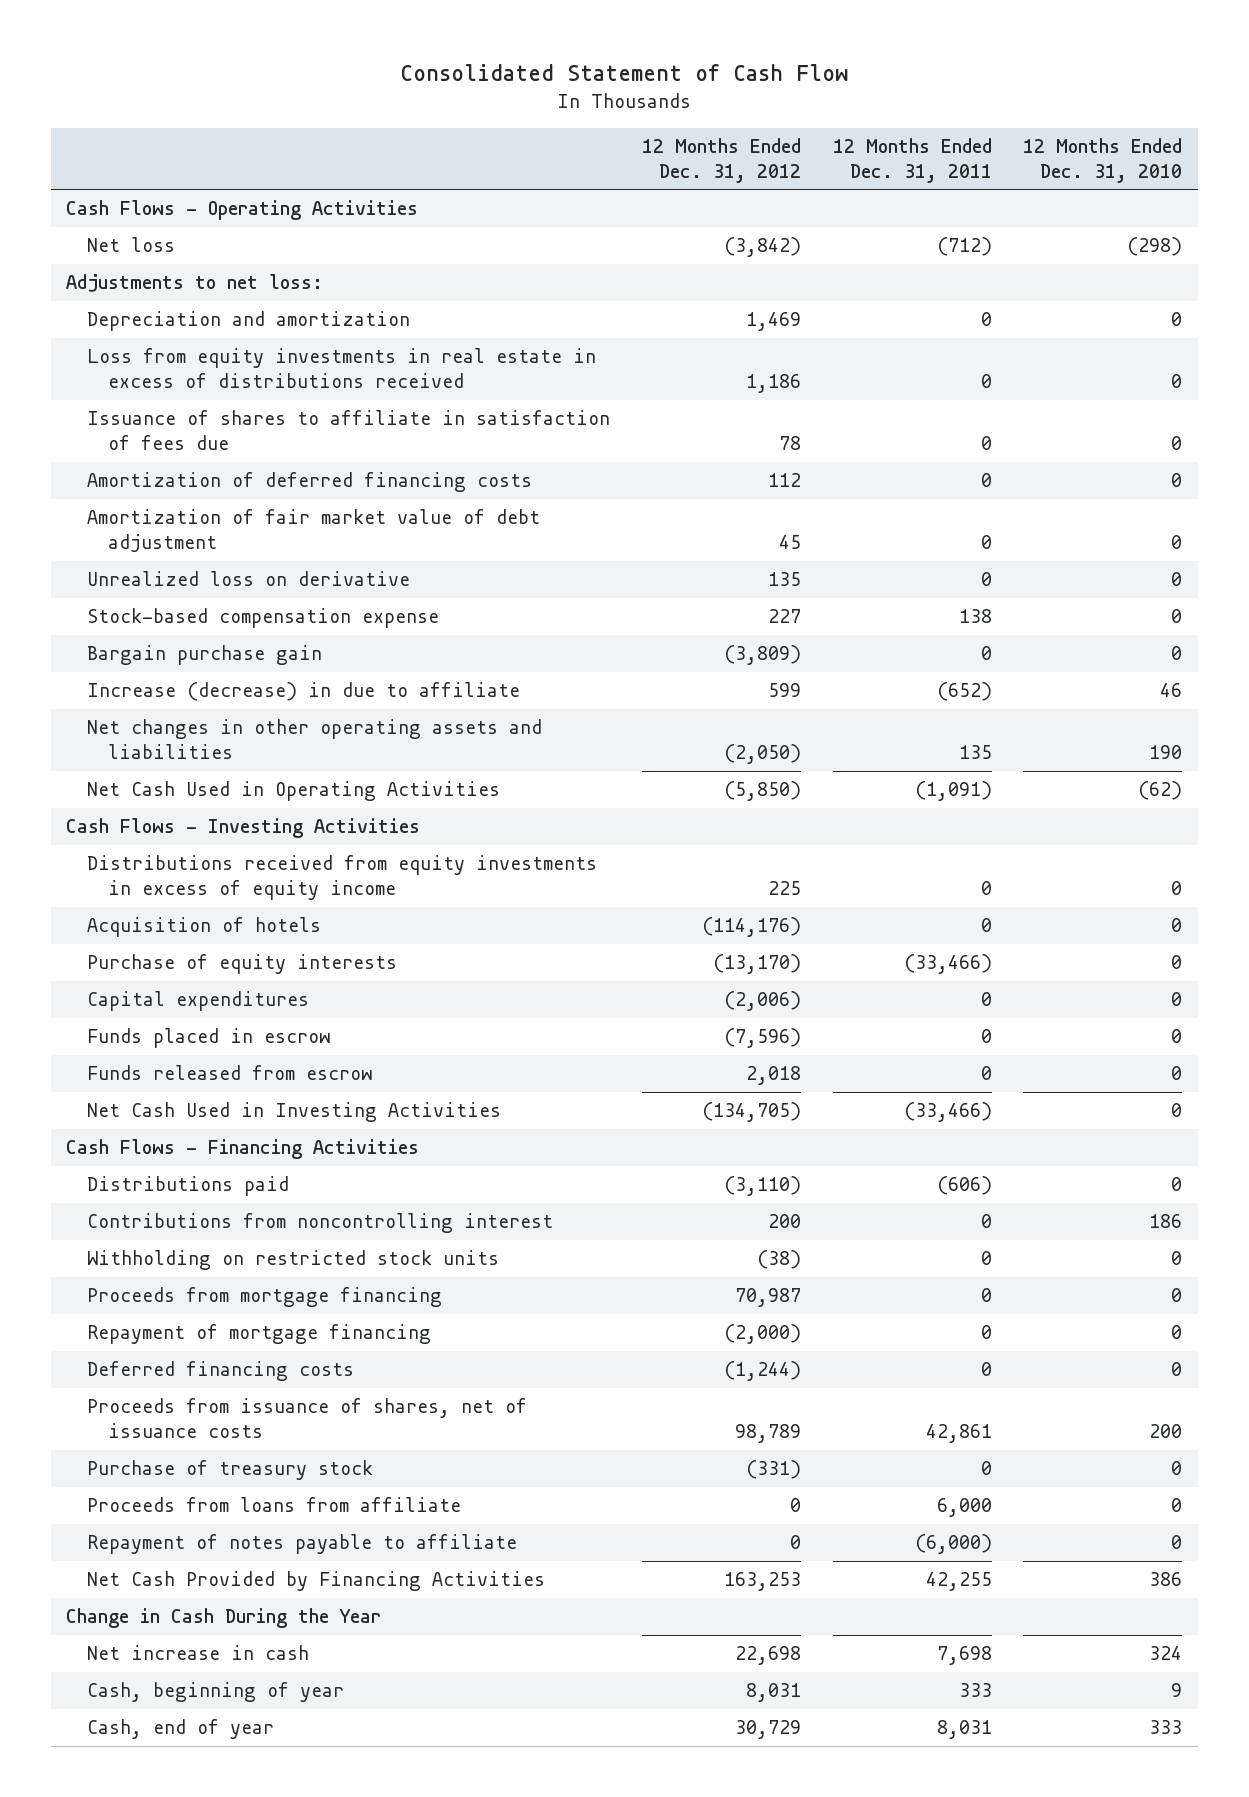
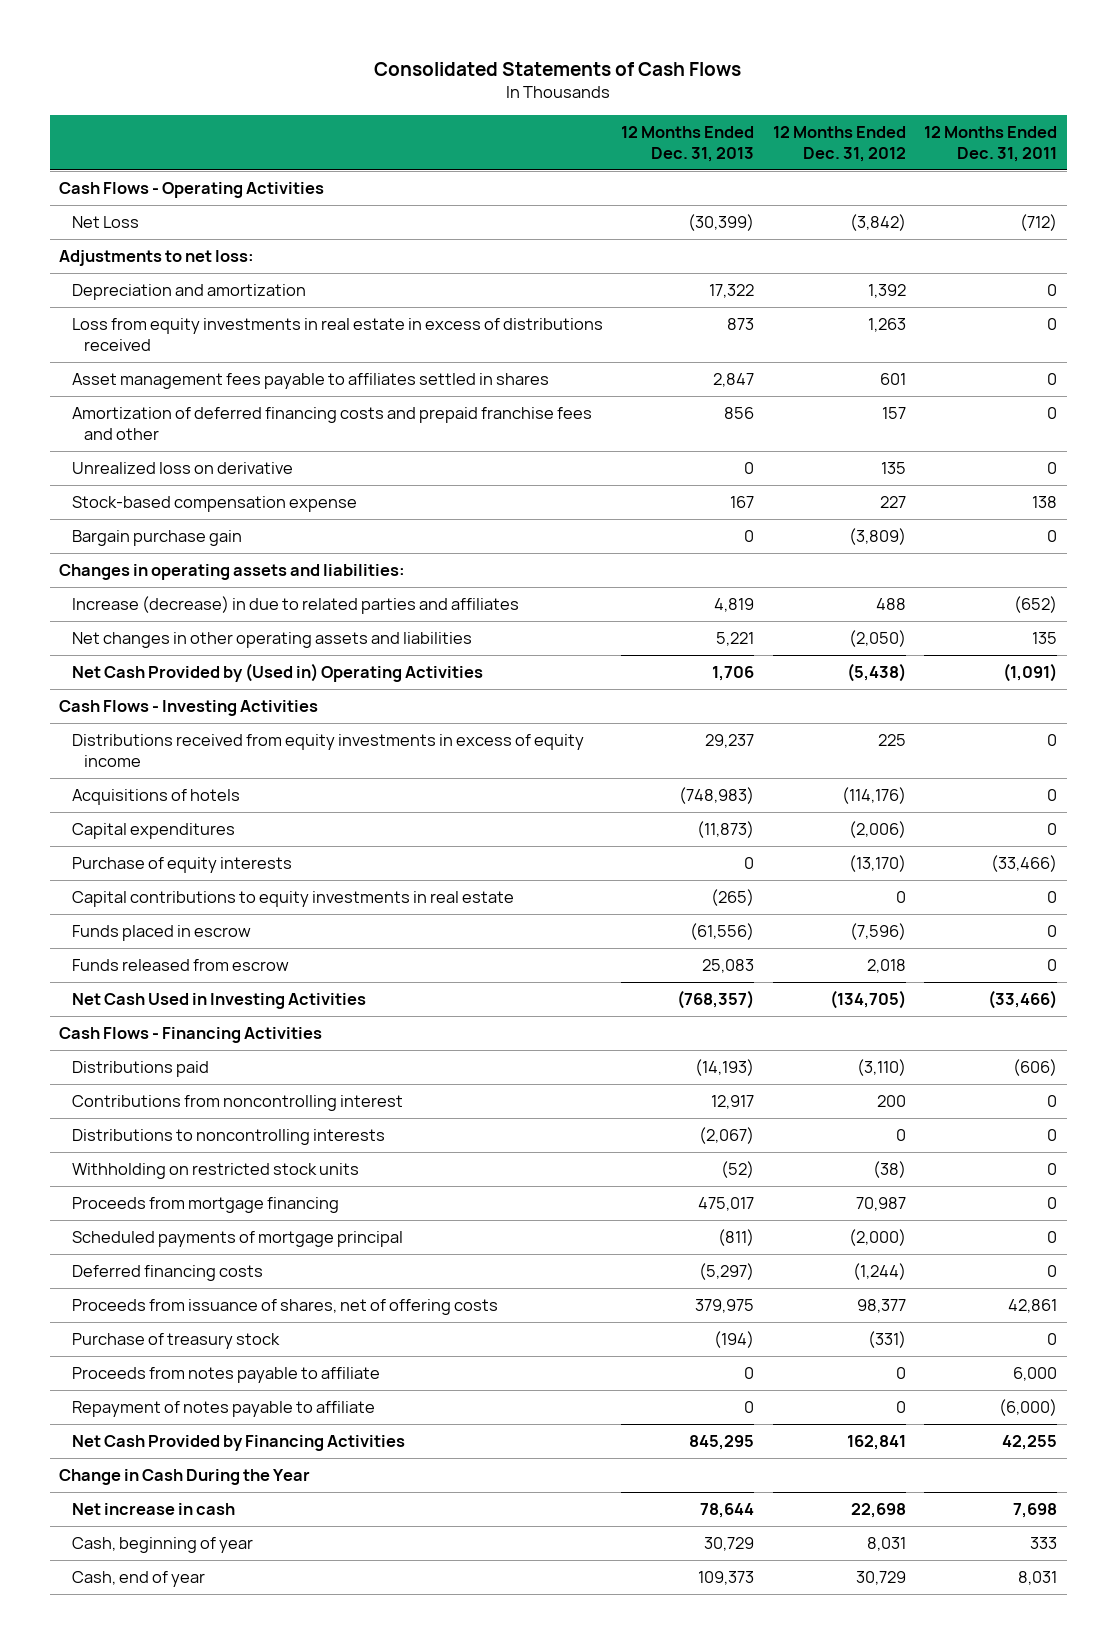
- Consolidated Statement of Cash Flow
+ Consolidated Statements of Cash Flows
- | 12 Months Ended Dec. 31, 2012 | 12 Months Ended Dec. 31, 2011 | 12 Months Ended Dec. 31, 2010
+ | 12 Months Ended Dec. 31, 2013 | 12 Months Ended Dec. 31, 2012 | 12 Months Ended Dec. 31, 2011
- Net loss | (3,842) | (712) | (298)
+ Net Loss | (30,399) | (3,842) | (712)
- Depreciation and amortization | 1,469 | 0 | 0
- Loss from equity investments in real estate in excess of distributions received | 1,186 | 0 | 0
- Issuance of shares to affiliate in satisfaction of fees due | 78 | 0 | 0
- Amortization of deferred financing costs | 112 | 0 | 0
- Amortization of fair market value of debt adjustment | 45 | 0 | 0
+ Depreciation and amortization | 17,322 | 1,392 | 0
+ Loss from equity investments in real estate in excess of distributions received | 873 | 1,263 | 0
+ Asset management fees payable to affiliates settled in shares | 2,847 | 601 | 0
+ Amortization of deferred financing costs and prepaid franchise fees and other | 856 | 157 | 0
- Increase (decrease) in due to affiliate | 599 | (652) | 46
+ Changes in operating assets and liabilities:
+ Increase (decrease) in due to related parties and affiliates | 4,819 | 488 | (652)
- Net Cash Used in Operating Activities | (5,850) | (1,091) | (62)
+ Net Cash Provided by (Used in) Operating Activities | 1,706 | (5,438) | (1,091)
- Acquisition of hotels | (114,176) | 0 | 0
+ Acquisitions of hotels | (748,983) | (114,176) | 0
moved down: Purchase of equity interests | 0 | (13,170) | (33,466)
+ Capital contributions to equity investments in real estate | (265) | 0 | 0
+ Distributions to noncontrolling interests | (2,067) | 0 | 0
- Repayment of mortgage financing | (2,000) | 0 | 0
+ Scheduled payments of mortgage principal | (811) | (2,000) | 0
- Proceeds from issuance of shares, net of issuance costs | 98,789 | 42,861 | 200
+ Proceeds from issuance of shares, net of offering costs | 379,975 | 98,377 | 42,861
- Proceeds from loans from affiliate | 0 | 6,000 | 0
+ Proceeds from notes payable to affiliate | 0 | 0 | 6,000
- Net Cash Provided by Financing Activities | 163,253 | 42,255 | 386
+ Net Cash Provided by Financing Activities | 845,295 | 162,841 | 42,255

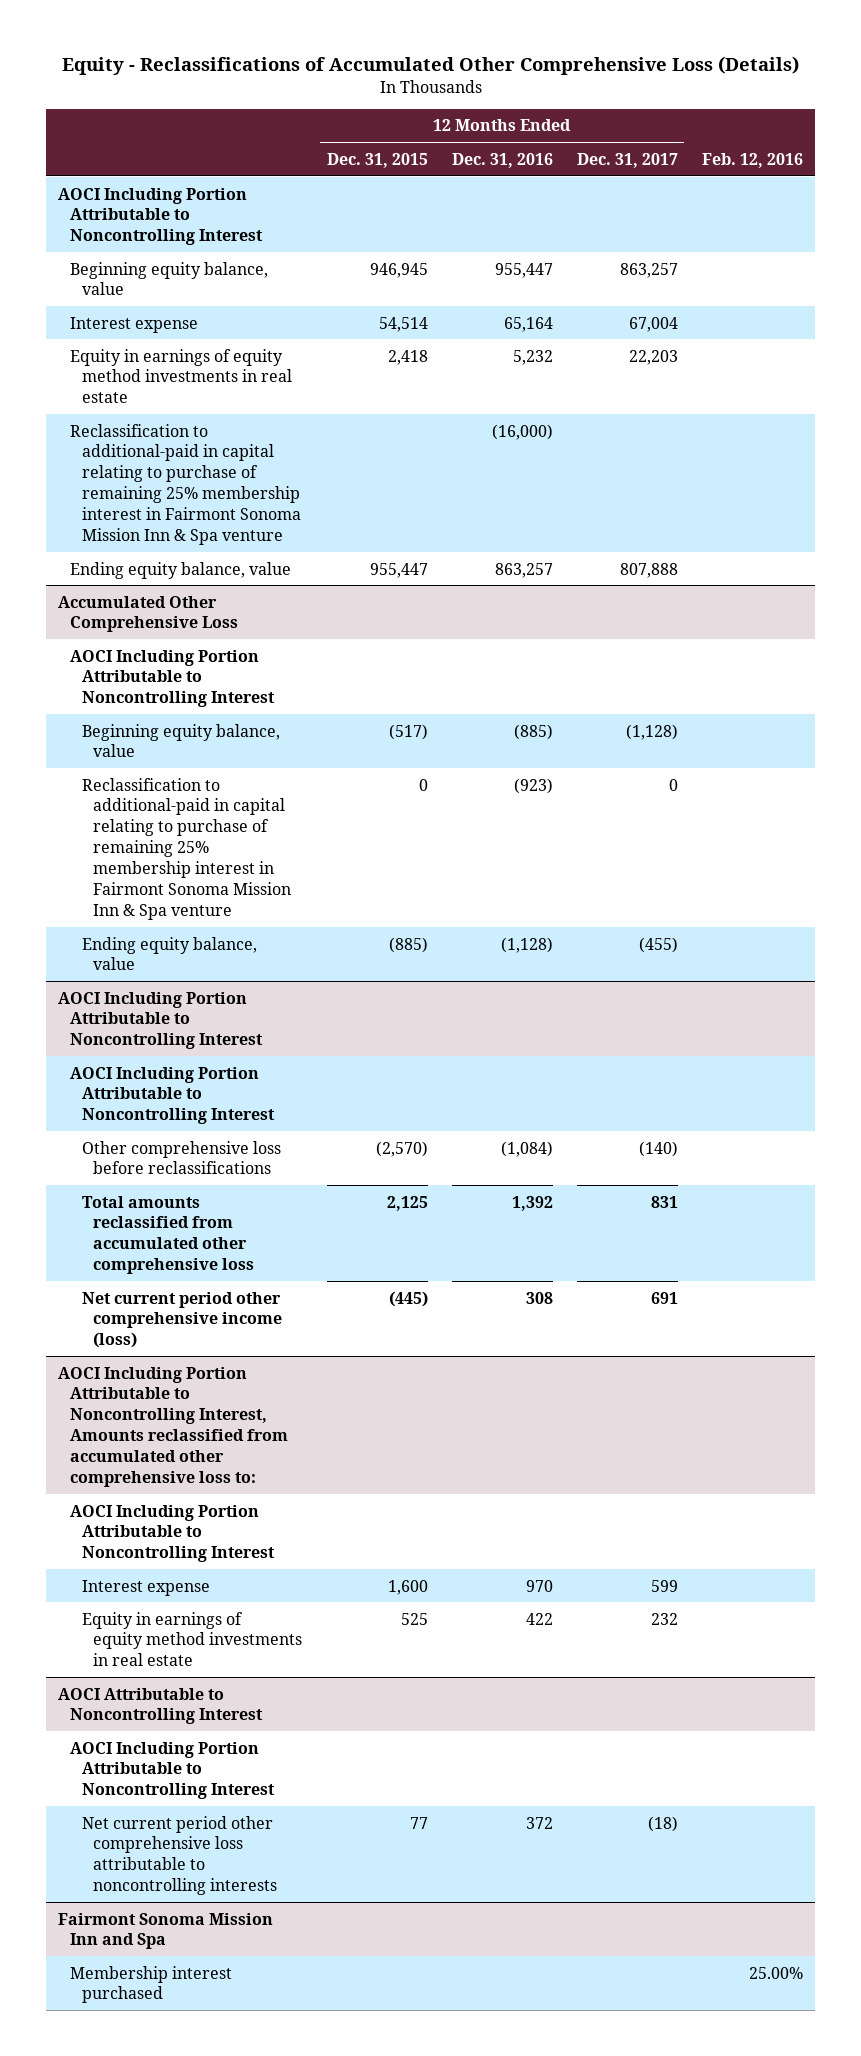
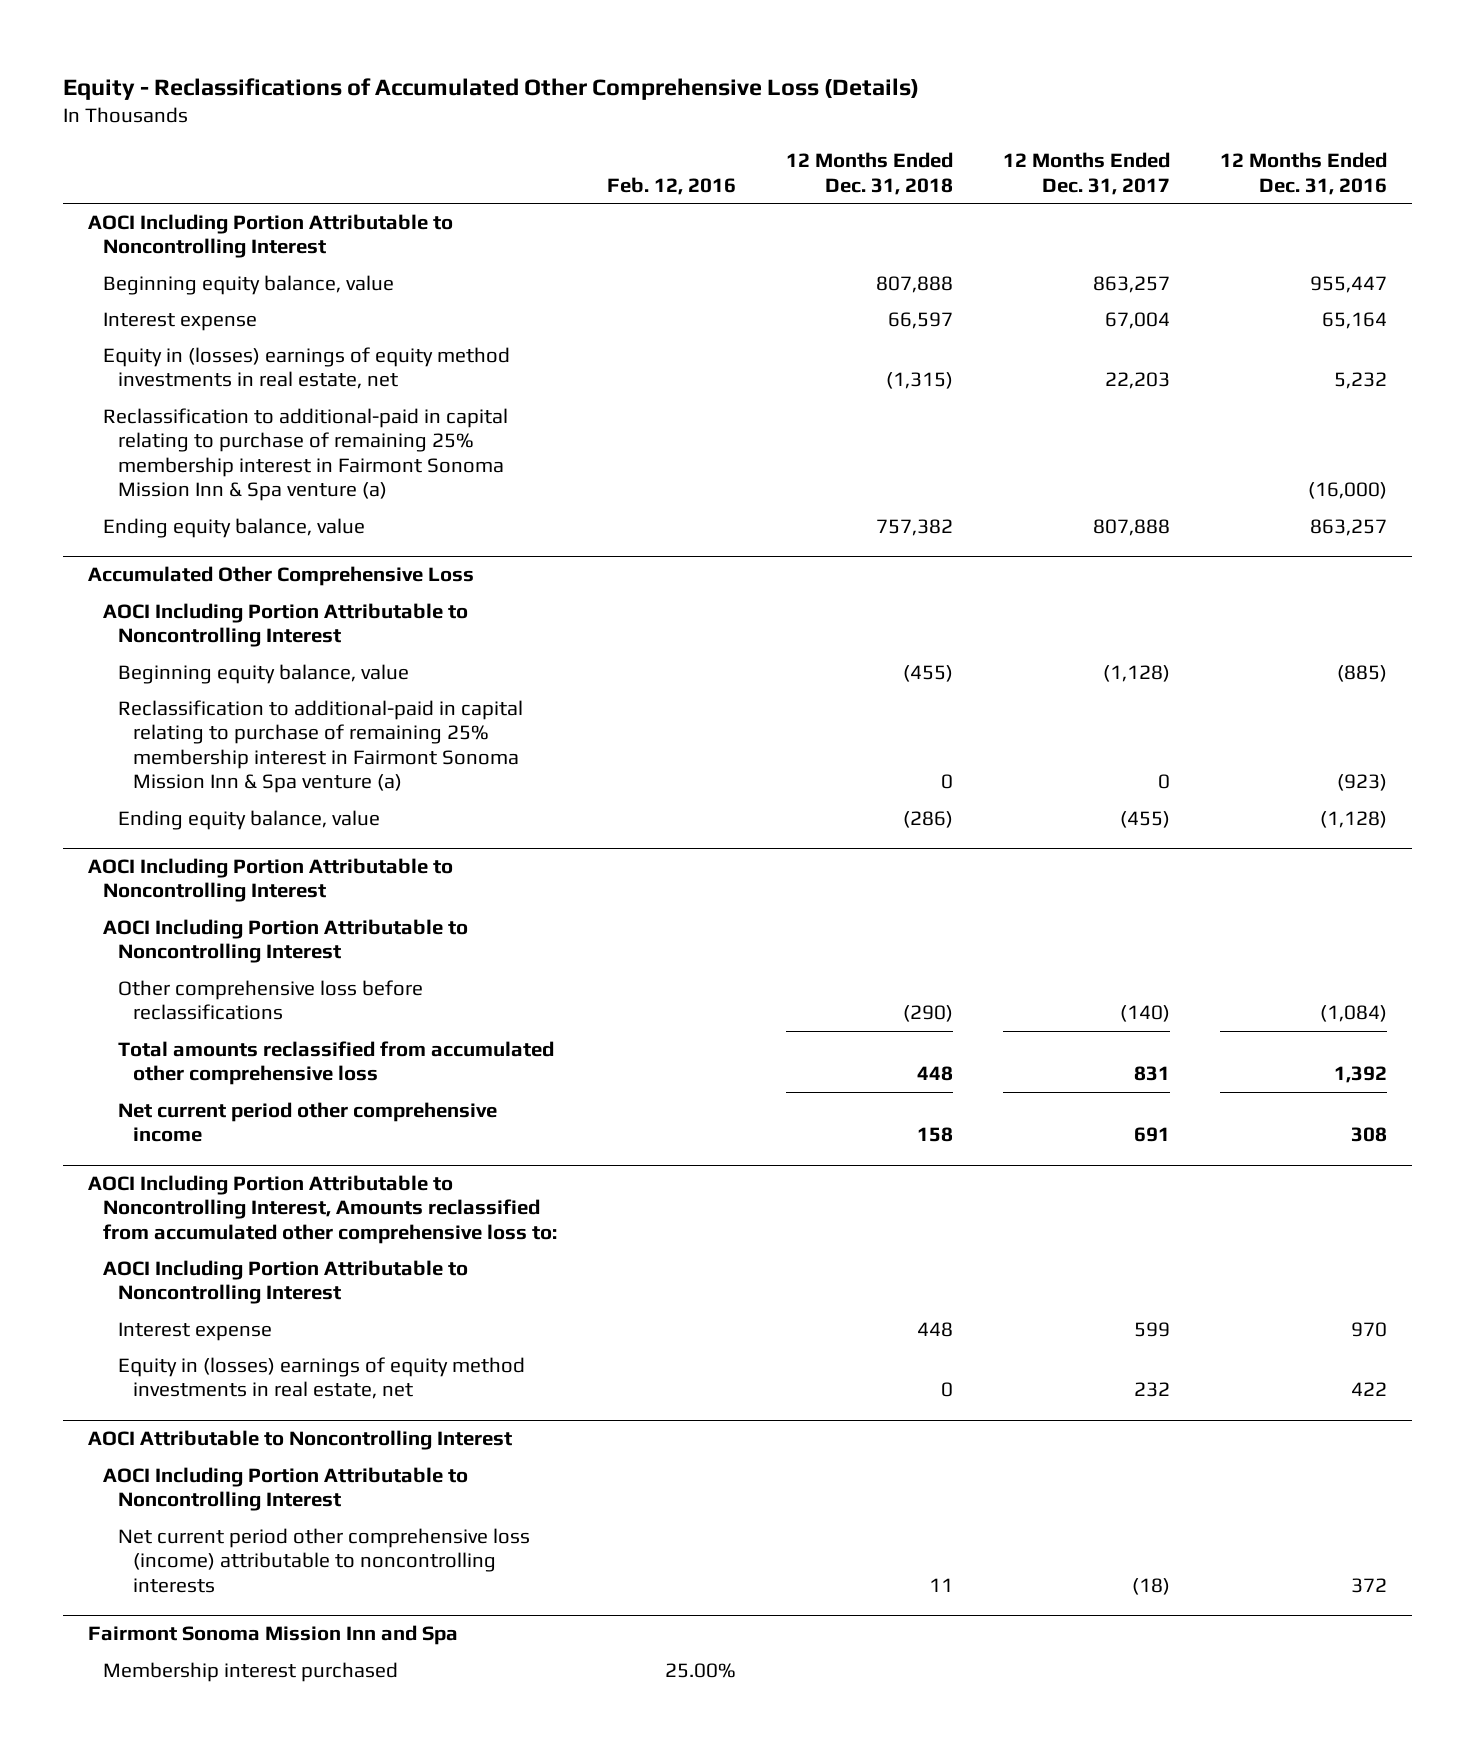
- | 12 Months Ended Dec. 31, 2015 | 12 Months Ended Dec. 31, 2016 | 12 Months Ended Dec. 31, 2017 | Feb. 12, 2016
+ | Feb. 12, 2016 | 12 Months Ended Dec. 31, 2018 | 12 Months Ended Dec. 31, 2017 | 12 Months Ended Dec. 31, 2016
- Equity in earnings of equity method investments in real estate | 2,418 | 5,232 | 22,203 |
- Reclassification to additional-paid in capital relating to purchase of remaining 25% membership interest in Fairmont Sonoma Mission Inn & Spa venture | | (16,000) | |
+ Equity in (losses) earnings of equity method investments in real estate, net | | (1,315) | 22,203 | 5,232
+ Reclassification to additional-paid in capital relating to purchase of remaining 25% membership interest in Fairmont Sonoma Mission Inn & Spa venture (a) | | | | (16,000)
@ Accumulated Other Comprehensive Loss
- Reclassification to additional-paid in capital relating to purchase of remaining 25% membership interest in Fairmont Sonoma Mission Inn & Spa venture | 0 | (923) | 0 |
+ Reclassification to additional-paid in capital relating to purchase of remaining 25% membership interest in Fairmont Sonoma Mission Inn & Spa venture (a) | | 0 | 0 | (923)
@ AOCI Including Portion Attributable to Noncontrolling Interest
- Net current period other comprehensive income (loss) | (445) | 308 | 691 |
+ Net current period other comprehensive income | | 158 | 691 | 308
@ AOCI Including Portion Attributable to Noncontrolling Interest, Amounts reclassified from accumulated other comprehensive loss to:
- Equity in earnings of equity method investments in real estate | 525 | 422 | 232 |
+ Equity in (losses) earnings of equity method investments in real estate, net | | 0 | 232 | 422
@ AOCI Attributable to Noncontrolling Interest
- Net current period other comprehensive loss attributable to noncontrolling interests | 77 | 372 | (18) |
+ Net current period other comprehensive loss (income) attributable to noncontrolling interests | | 11 | (18) | 372

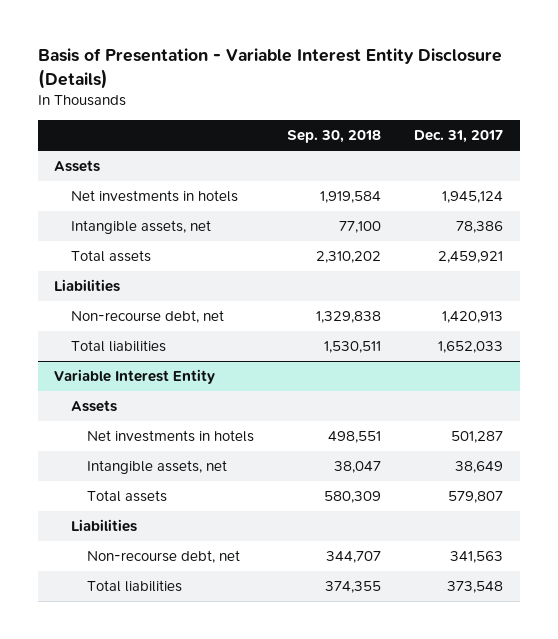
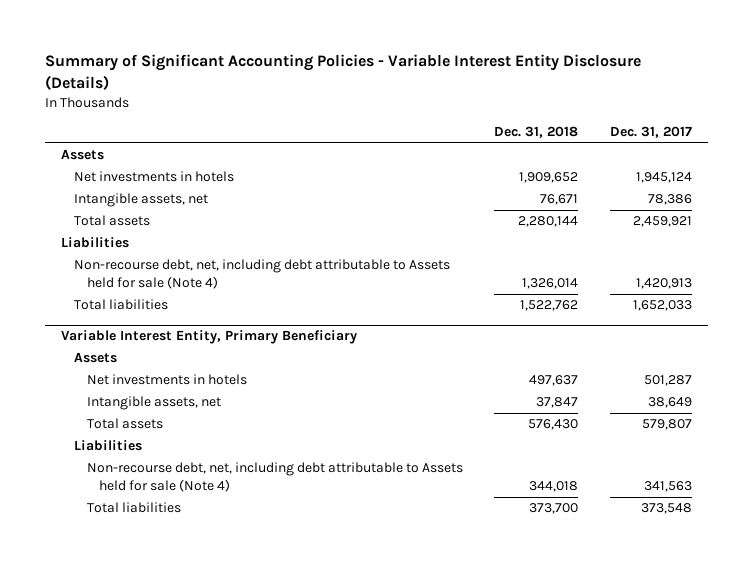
- Basis of Presentation - Variable Interest Entity Disclosure (Details)
+ Summary of Significant Accounting Policies - Variable Interest Entity Disclosure (Details)
- | Sep. 30, 2018 | Dec. 31, 2017
+ | Dec. 31, 2018 | Dec. 31, 2017
- Non-recourse debt, net | 1,329,838 | 1,420,913
+ Non-recourse debt, net, including debt attributable to Assets held for sale (Note 4) | 1,326,014 | 1,420,913
- Variable Interest Entity
+ Variable Interest Entity, Primary Beneficiary
- Non-recourse debt, net | 344,707 | 341,563
+ Non-recourse debt, net, including debt attributable to Assets held for sale (Note 4) | 344,018 | 341,563

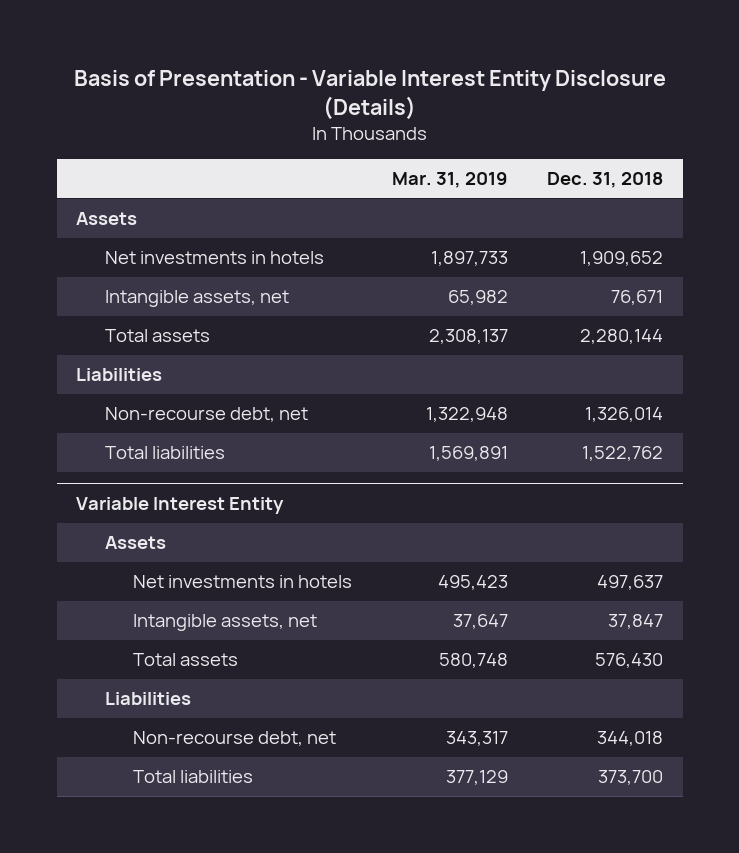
- Summary of Significant Accounting Policies - Variable Interest Entity Disclosure (Details)
+ Basis of Presentation - Variable Interest Entity Disclosure (Details)
- | Dec. 31, 2018 | Dec. 31, 2017
+ | Mar. 31, 2019 | Dec. 31, 2018
- Non-recourse debt, net, including debt attributable to Assets held for sale (Note 4) | 1,326,014 | 1,420,913
+ Non-recourse debt, net | 1,322,948 | 1,326,014
- Variable Interest Entity, Primary Beneficiary
+ Variable Interest Entity
- Non-recourse debt, net, including debt attributable to Assets held for sale (Note 4) | 344,018 | 341,563
+ Non-recourse debt, net | 343,317 | 344,018

